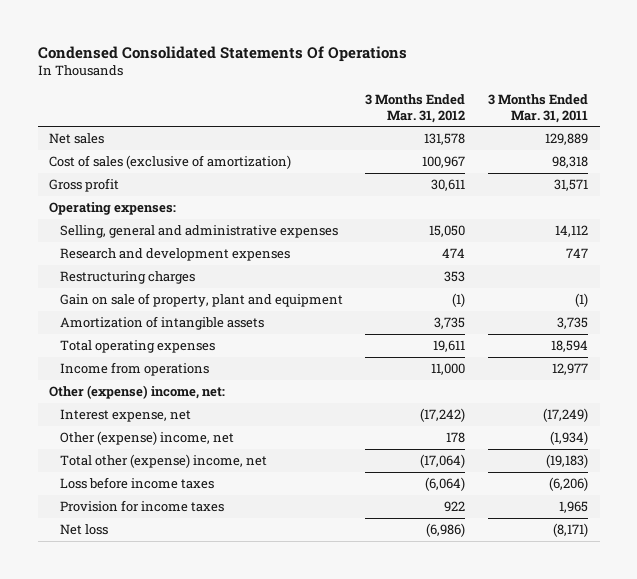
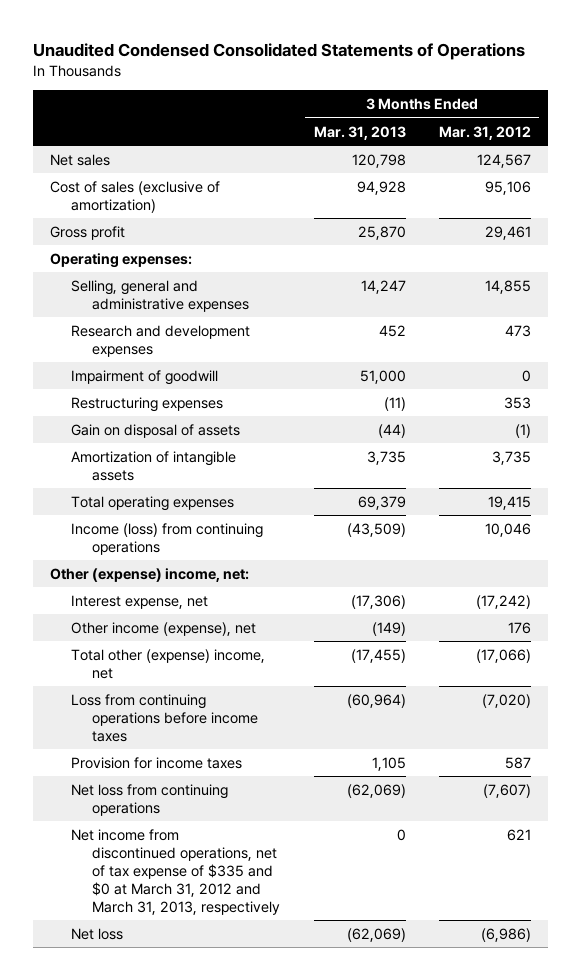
- Condensed Consolidated Statements Of Operations
+ Unaudited Condensed Consolidated Statements of Operations
- | 3 Months Ended Mar. 31, 2012 | 3 Months Ended Mar. 31, 2011
+ | 3 Months Ended Mar. 31, 2013 | 3 Months Ended Mar. 31, 2012
- Net sales | 131,578 | 129,889
- Cost of sales (exclusive of amortization) | 100,967 | 98,318
- Gross profit | 30,611 | 31,571
+ Net sales | 120,798 | 124,567
+ Cost of sales (exclusive of amortization) | 94,928 | 95,106
+ Gross profit | 25,870 | 29,461
- Selling, general and administrative expenses | 15,050 | 14,112
- Research and development expenses | 474 | 747
- Restructuring charges | 353 |
- Gain on sale of property, plant and equipment | (1) | (1)
+ Selling, general and administrative expenses | 14,247 | 14,855
+ Research and development expenses | 452 | 473
+ Impairment of goodwill | 51,000 | 0
+ Restructuring expenses | (11) | 353
+ Gain on disposal of assets | (44) | (1)
- Total operating expenses | 19,611 | 18,594
- Income from operations | 11,000 | 12,977
+ Total operating expenses | 69,379 | 19,415
+ Income (loss) from continuing operations | (43,509) | 10,046
- Other (expense) income, net | 178 | (1,934)
- Total other (expense) income, net | (17,064) | (19,183)
- Loss before income taxes | (6,064) | (6,206)
- Provision for income taxes | 922 | 1,965
+ Other income (expense), net | (149) | 176
+ Total other (expense) income, net | (17,455) | (17,066)
+ Loss from continuing operations before income taxes | (60,964) | (7,020)
+ Provision for income taxes | 1,105 | 587
+ Net loss from continuing operations | (62,069) | (7,607)
+ Net income from discontinued operations, net of tax expense of $335 and $0 at March 31, 2012 and March 31, 2013, respectively | 0 | 621

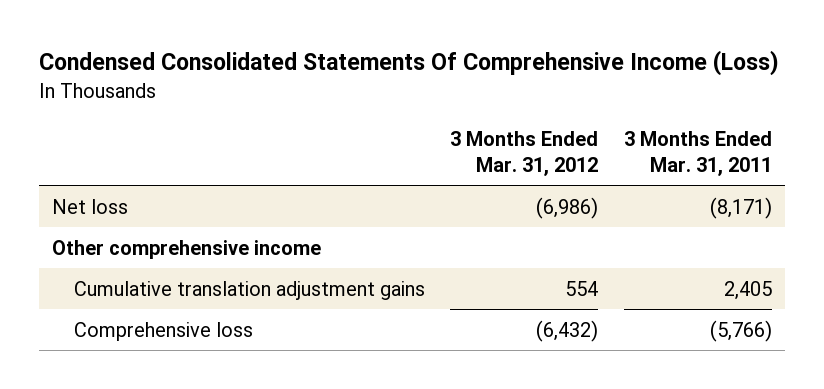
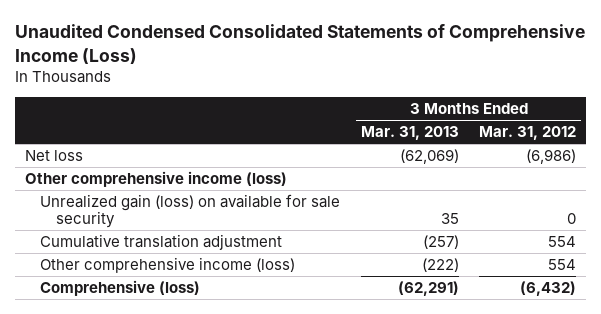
- Condensed Consolidated Statements Of Comprehensive Income (Loss)
+ Unaudited Condensed Consolidated Statements of Comprehensive Income (Loss)
- | 3 Months Ended Mar. 31, 2012 | 3 Months Ended Mar. 31, 2011
+ | 3 Months Ended Mar. 31, 2013 | 3 Months Ended Mar. 31, 2012
- Other comprehensive income
- Cumulative translation adjustment gains | 554 | 2,405
- Comprehensive loss | (6,432) | (5,766)
+ Other comprehensive income (loss)
+ Unrealized gain (loss) on available for sale security | 35 | 0
+ Cumulative translation adjustment | (257) | 554
+ Other comprehensive income (loss) | (222) | 554
+ Comprehensive (loss) | (62,291) | (6,432)

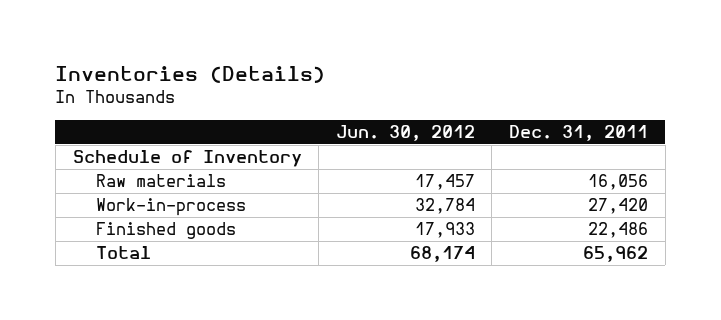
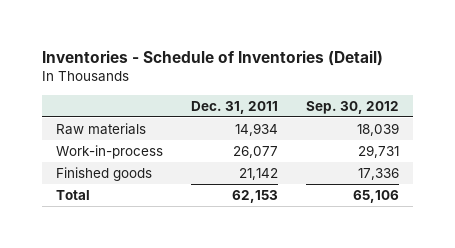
- Inventories (Details)
+ Inventories - Schedule of Inventories (Detail)
- | Jun. 30, 2012 | Dec. 31, 2011
+ | Dec. 31, 2011 | Sep. 30, 2012
- Schedule of Inventory
- Raw materials | 17,457 | 16,056
- Work-in-process | 32,784 | 27,420
- Finished goods | 17,933 | 22,486
- Total | 68,174 | 65,962
+ Raw materials | 14,934 | 18,039
+ Work-in-process | 26,077 | 29,731
+ Finished goods | 21,142 | 17,336
+ Total | 62,153 | 65,106

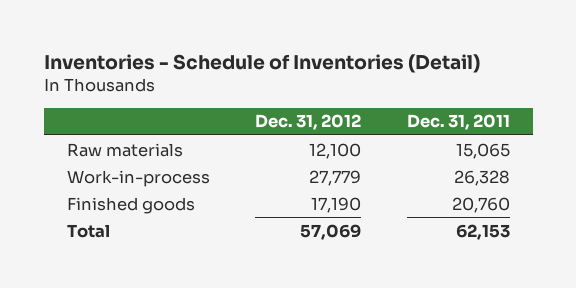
- | Dec. 31, 2011 | Sep. 30, 2012
+ | Dec. 31, 2012 | Dec. 31, 2011
- Raw materials | 14,934 | 18,039
- Work-in-process | 26,077 | 29,731
- Finished goods | 21,142 | 17,336
+ Raw materials | 12,100 | 15,065
+ Work-in-process | 27,779 | 26,328
+ Finished goods | 17,190 | 20,760

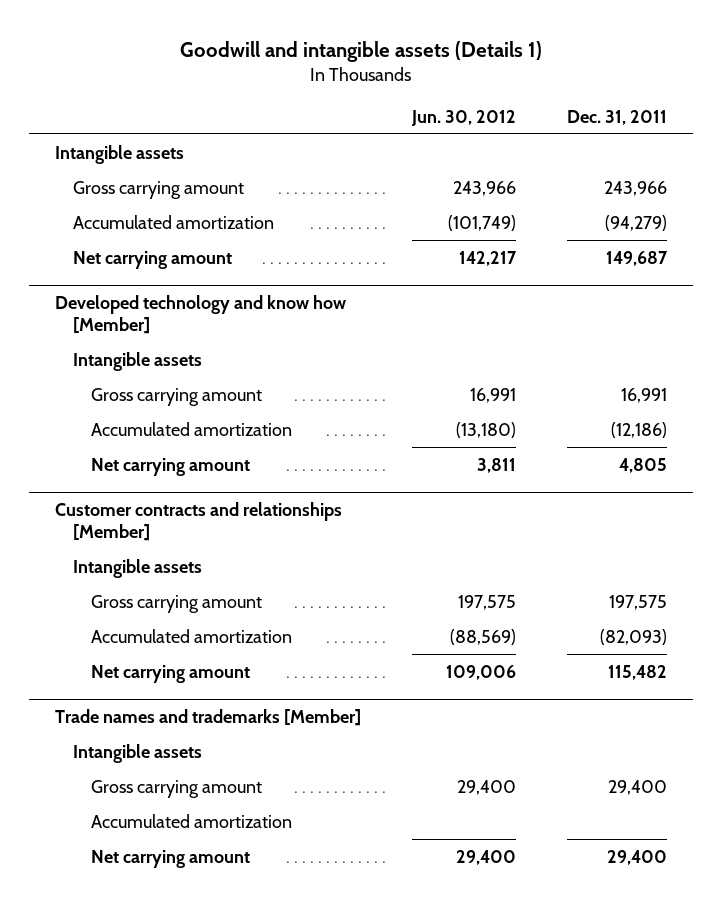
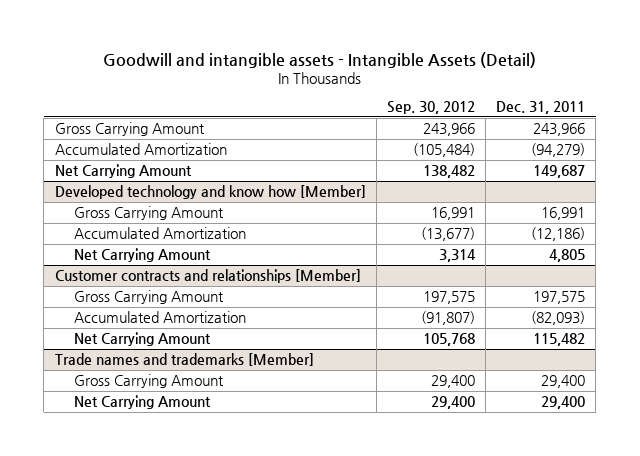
- Goodwill and intangible assets (Details 1)
+ Goodwill and intangible assets - Intangible Assets (Detail)
- | Jun. 30, 2012 | Dec. 31, 2011
+ | Sep. 30, 2012 | Dec. 31, 2011
- Intangible assets
- Gross carrying amount | 243,966 | 243,966
- Accumulated amortization | (101,749) | (94,279)
- Net carrying amount | 142,217 | 149,687
+ Gross Carrying Amount | 243,966 | 243,966
+ Accumulated Amortization | (105,484) | (94,279)
+ Net Carrying Amount | 138,482 | 149,687
@ Developed technology and know how [Member]
- Intangible assets
- Gross carrying amount | 16,991 | 16,991
- Accumulated amortization | (13,180) | (12,186)
- Net carrying amount | 3,811 | 4,805
+ Gross Carrying Amount | 16,991 | 16,991
+ Accumulated Amortization | (13,677) | (12,186)
+ Net Carrying Amount | 3,314 | 4,805
@ Customer contracts and relationships [Member]
- Intangible assets
- Gross carrying amount | 197,575 | 197,575
- Accumulated amortization | (88,569) | (82,093)
- Net carrying amount | 109,006 | 115,482
+ Gross Carrying Amount | 197,575 | 197,575
+ Accumulated Amortization | (91,807) | (82,093)
+ Net Carrying Amount | 105,768 | 115,482
@ Trade names and trademarks [Member]
- Intangible assets
- Gross carrying amount | 29,400 | 29,400
- Accumulated amortization
- Net carrying amount | 29,400 | 29,400
+ Gross Carrying Amount | 29,400 | 29,400
+ Net Carrying Amount | 29,400 | 29,400

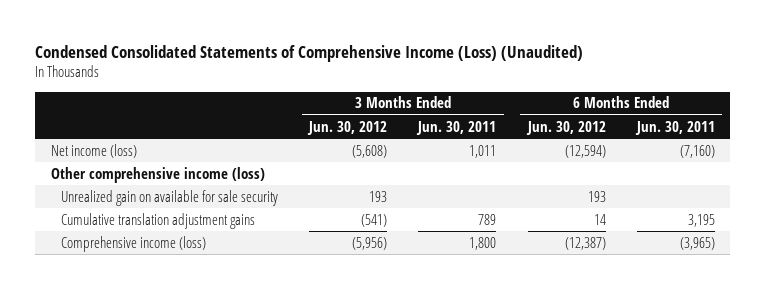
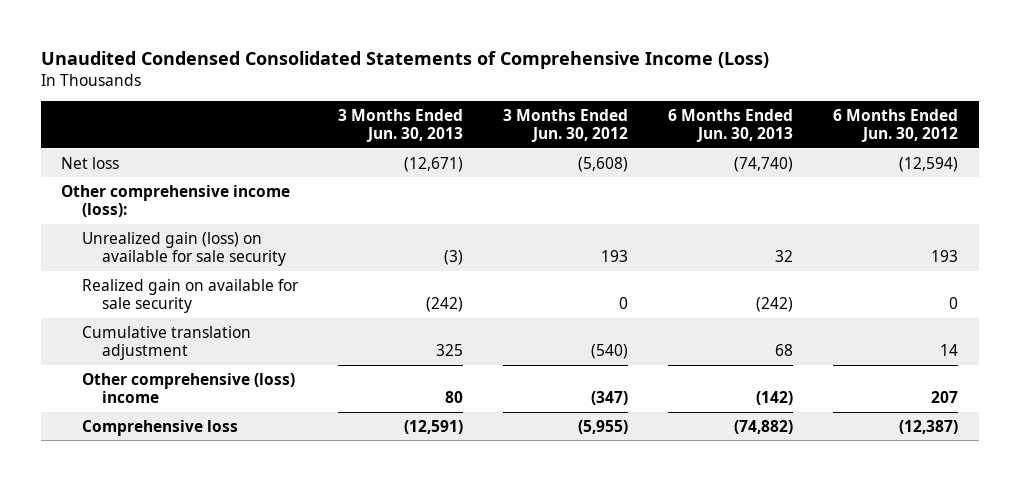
- Condensed Consolidated Statements of Comprehensive Income (Loss) (Unaudited)
+ Unaudited Condensed Consolidated Statements of Comprehensive Income (Loss)
- | 3 Months Ended Jun. 30, 2012 | 3 Months Ended Jun. 30, 2011 | 6 Months Ended Jun. 30, 2012 | 6 Months Ended Jun. 30, 2011
+ | 3 Months Ended Jun. 30, 2013 | 3 Months Ended Jun. 30, 2012 | 6 Months Ended Jun. 30, 2013 | 6 Months Ended Jun. 30, 2012
- Net income (loss) | (5,608) | 1,011 | (12,594) | (7,160)
- Other comprehensive income (loss)
- Unrealized gain on available for sale security | 193 | | 193 |
- Cumulative translation adjustment gains | (541) | 789 | 14 | 3,195
- Comprehensive income (loss) | (5,956) | 1,800 | (12,387) | (3,965)
+ Net loss | (12,671) | (5,608) | (74,740) | (12,594)
+ Other comprehensive income (loss):
+ Unrealized gain (loss) on available for sale security | (3) | 193 | 32 | 193
+ Realized gain on available for sale security | (242) | 0 | (242) | 0
+ Cumulative translation adjustment | 325 | (540) | 68 | 14
+ Other comprehensive (loss) income | 80 | (347) | (142) | 207
+ Comprehensive loss | (12,591) | (5,955) | (74,882) | (12,387)

